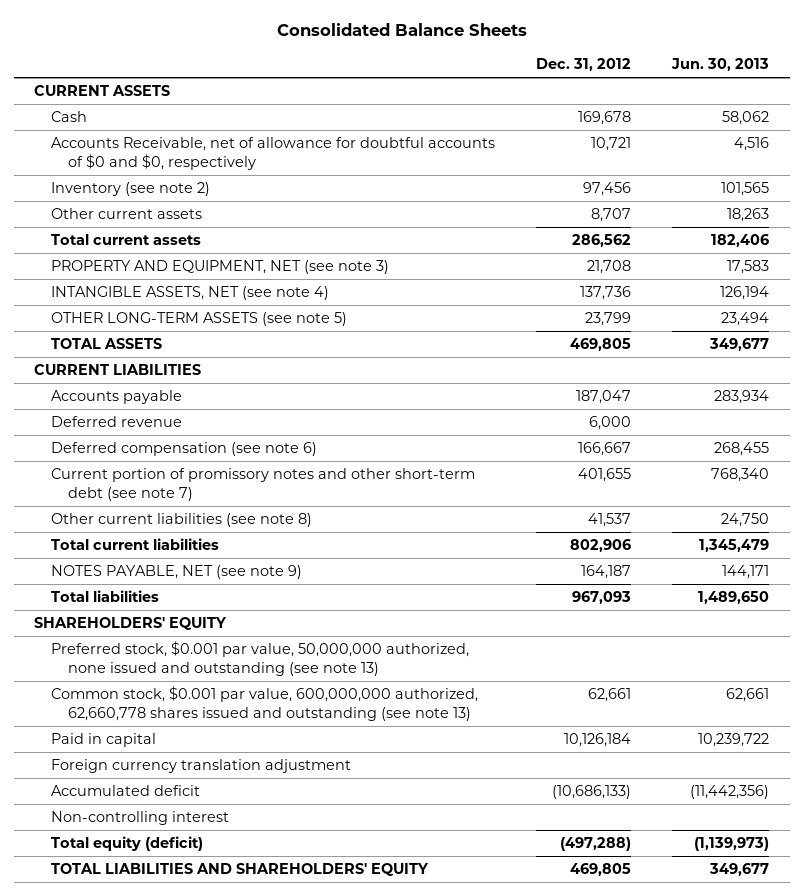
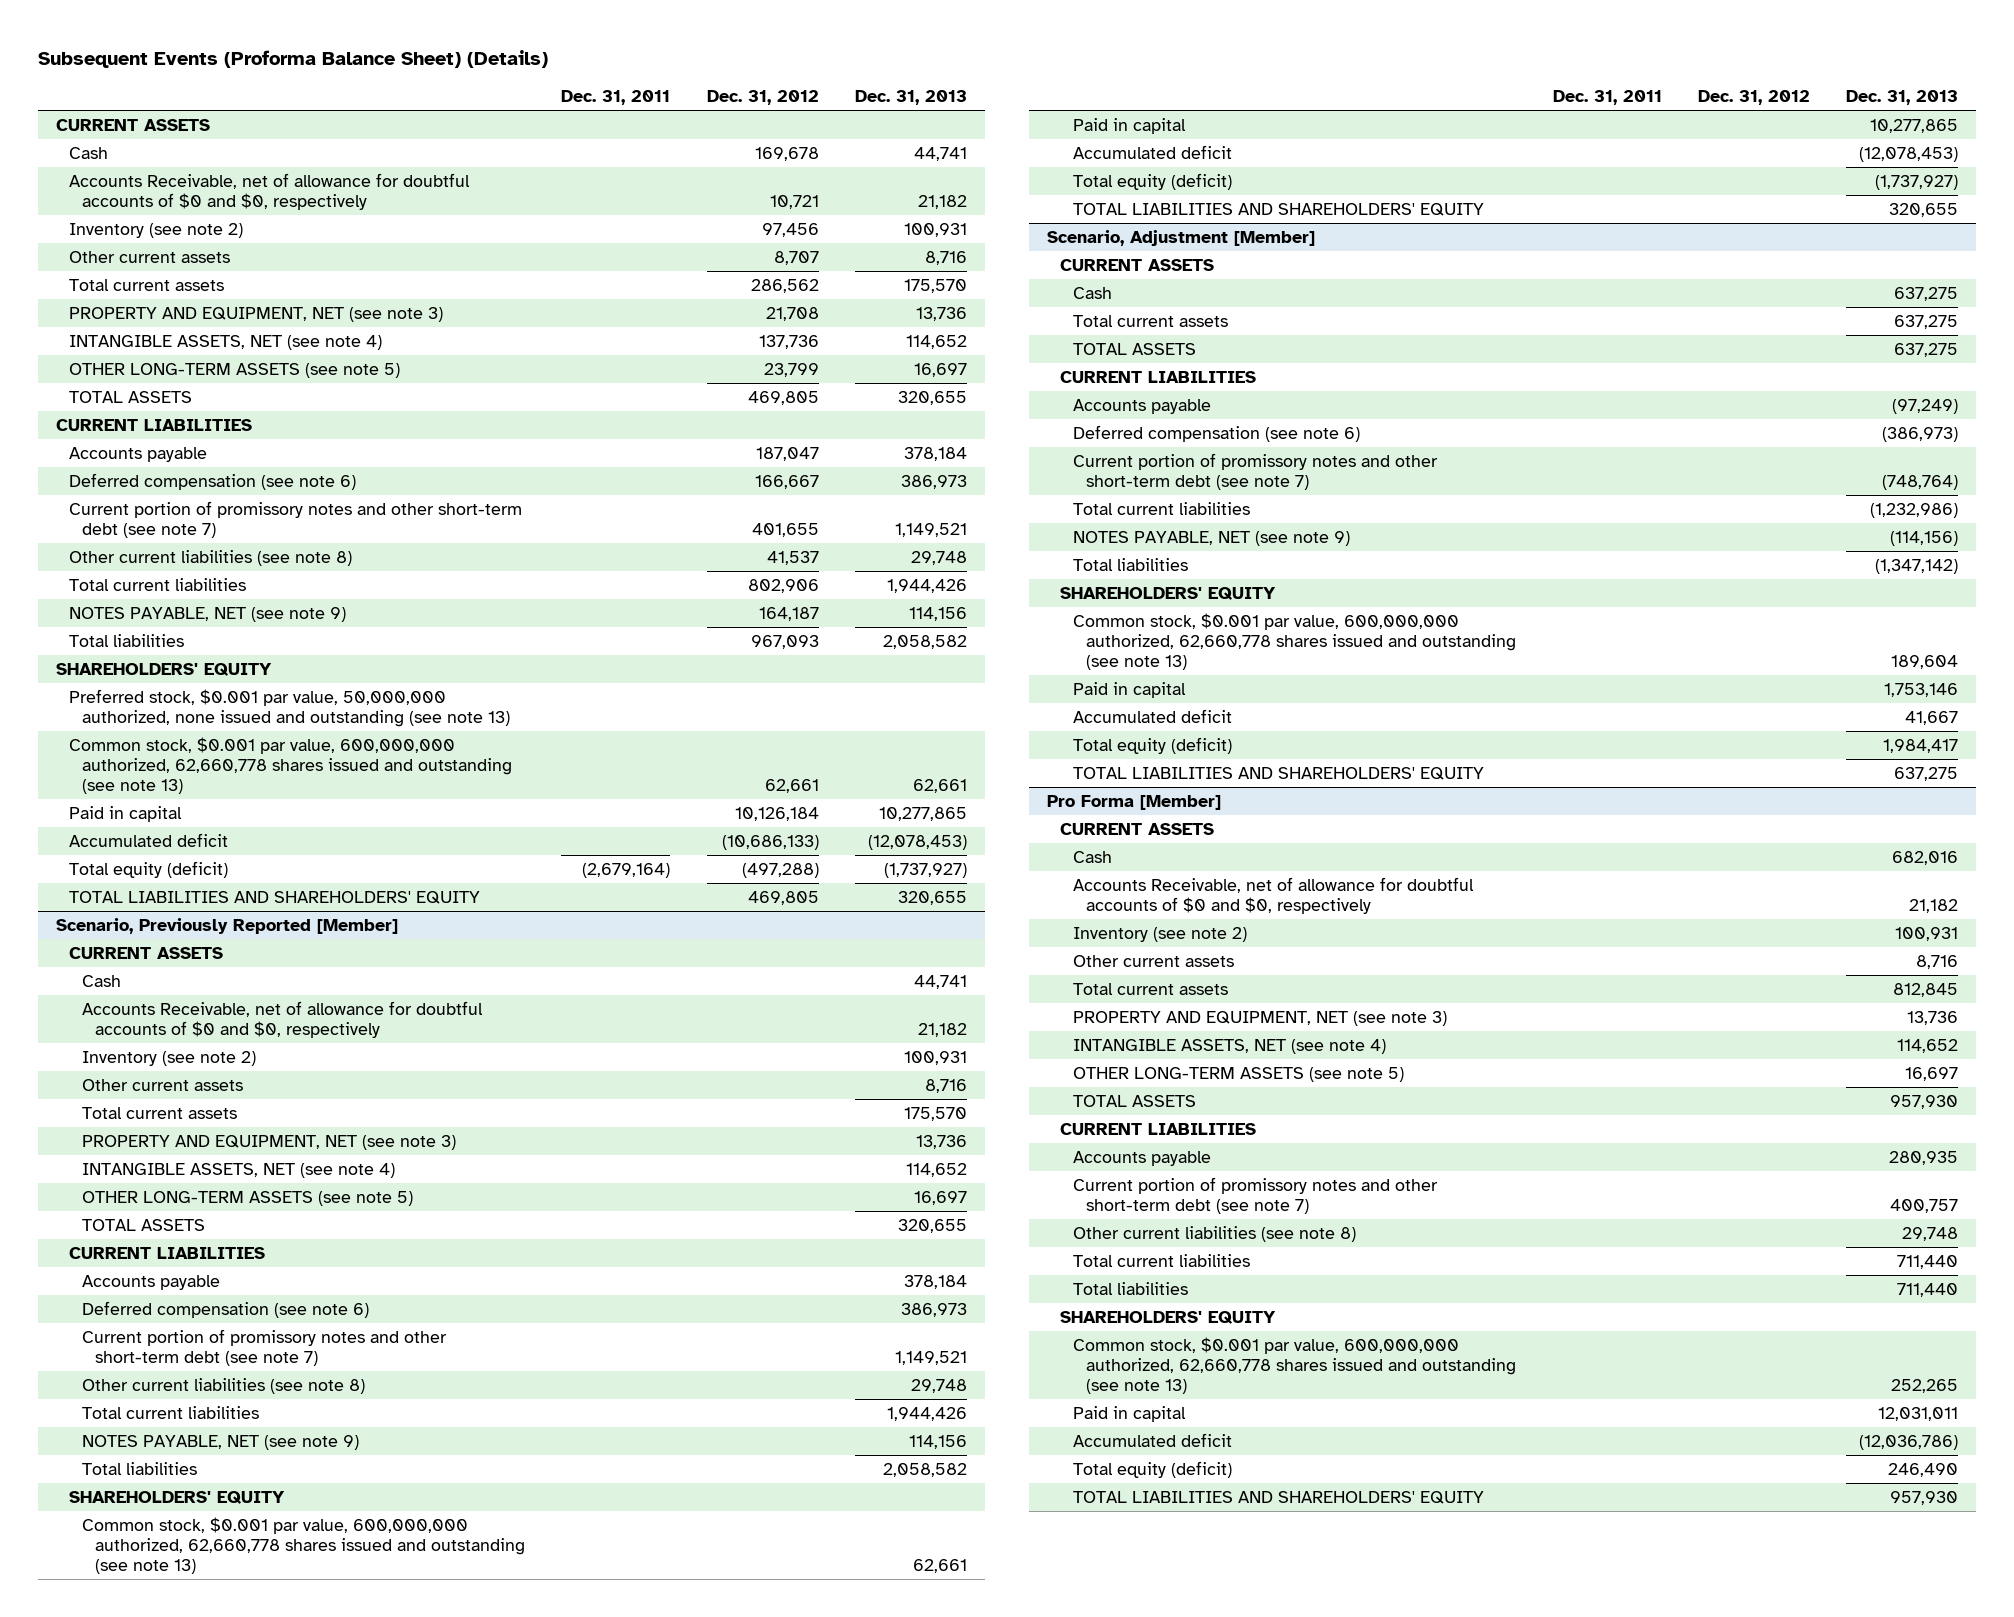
- Consolidated Balance Sheets
+ Subsequent Events (Proforma Balance Sheet) (Details)
- | Dec. 31, 2012 | Jun. 30, 2013
+ | Dec. 31, 2011 | Dec. 31, 2012 | Dec. 31, 2013
- Deferred revenue | 6,000 |
- Foreign currency translation adjustment
- Non-controlling interest
+ Scenario, Previously Reported [Member]
+ CURRENT ASSETS
+ Cash | | | 44,741
+ Accounts Receivable, net of allowance for doubtful accounts of $0 and $0, respectively | | | 21,182
+ Inventory (see note 2) | | | 100,931
+ Other current assets | | | 8,716
+ Total current assets | | | 175,570
+ PROPERTY AND EQUIPMENT, NET (see note 3) | | | 13,736
+ INTANGIBLE ASSETS, NET (see note 4) | | | 114,652
+ OTHER LONG-TERM ASSETS (see note 5) | | | 16,697
+ TOTAL ASSETS | | | 320,655
+ CURRENT LIABILITIES
+ Accounts payable | | | 378,184
+ Deferred compensation (see note 6) | | | 386,973
+ Current portion of promissory notes and other short-term debt (see note 7) | | | 1,149,521
+ Other current liabilities (see note 8) | | | 29,748
+ Total current liabilities | | | 1,944,426
+ NOTES PAYABLE, NET (see note 9) | | | 114,156
+ Total liabilities | | | 2,058,582
+ SHAREHOLDERS' EQUITY
+ Common stock, $0.001 par value, 600,000,000 authorized, 62,660,778 shares issued and outstanding (see note 13) | | | 62,661
+ Paid in capital | | | 10,277,865
+ Accumulated deficit | | | (12,078,453)
+ Total equity (deficit) | | | (1,737,927)
+ TOTAL LIABILITIES AND SHAREHOLDERS' EQUITY | | | 320,655
+ Scenario, Adjustment [Member]
+ CURRENT ASSETS
+ Cash | | | 637,275
+ Total current assets | | | 637,275
+ TOTAL ASSETS | | | 637,275
+ CURRENT LIABILITIES
+ Accounts payable | | | (97,249)
+ Deferred compensation (see note 6) | | | (386,973)
+ Current portion of promissory notes and other short-term debt (see note 7) | | | (748,764)
+ Total current liabilities | | | (1,232,986)
+ NOTES PAYABLE, NET (see note 9) | | | (114,156)
+ Total liabilities | | | (1,347,142)
+ SHAREHOLDERS' EQUITY
+ Common stock, $0.001 par value, 600,000,000 authorized, 62,660,778 shares issued and outstanding (see note 13) | | | 189,604
+ Paid in capital | | | 1,753,146
+ Accumulated deficit | | | 41,667
+ Total equity (deficit) | | | 1,984,417
+ TOTAL LIABILITIES AND SHAREHOLDERS' EQUITY | | | 637,275
+ Pro Forma [Member]
+ CURRENT ASSETS
+ Cash | | | 682,016
+ Accounts Receivable, net of allowance for doubtful accounts of $0 and $0, respectively | | | 21,182
+ Inventory (see note 2) | | | 100,931
+ Other current assets | | | 8,716
+ Total current assets | | | 812,845
+ PROPERTY AND EQUIPMENT, NET (see note 3) | | | 13,736
+ INTANGIBLE ASSETS, NET (see note 4) | | | 114,652
+ OTHER LONG-TERM ASSETS (see note 5) | | | 16,697
+ TOTAL ASSETS | | | 957,930
+ CURRENT LIABILITIES
+ Accounts payable | | | 280,935
+ Current portion of promissory notes and other short-term debt (see note 7) | | | 400,757
+ Other current liabilities (see note 8) | | | 29,748
+ Total current liabilities | | | 711,440
+ Total liabilities | | | 711,440
+ SHAREHOLDERS' EQUITY
+ Common stock, $0.001 par value, 600,000,000 authorized, 62,660,778 shares issued and outstanding (see note 13) | | | 252,265
+ Paid in capital | | | 12,031,011
+ Accumulated deficit | | | (12,036,786)
+ Total equity (deficit) | | | 246,490
+ TOTAL LIABILITIES AND SHAREHOLDERS' EQUITY | | | 957,930

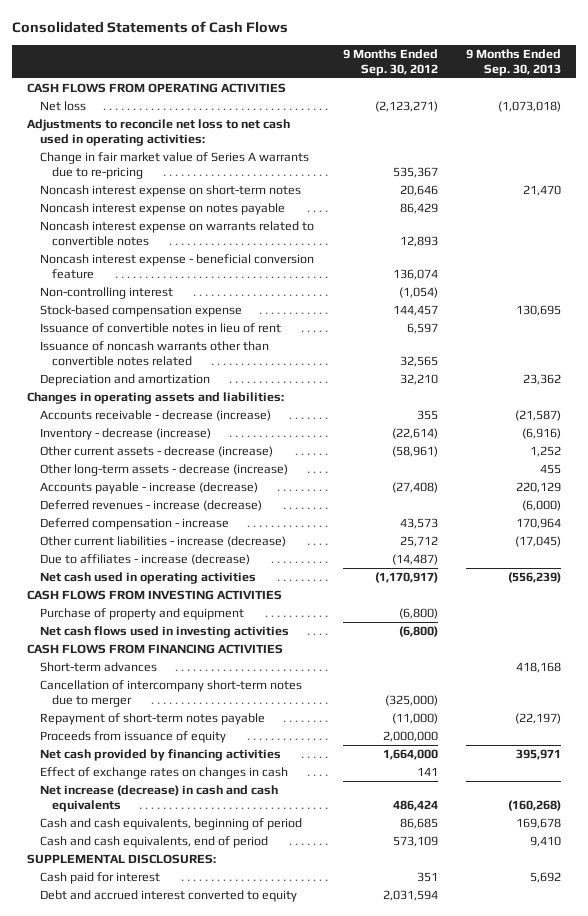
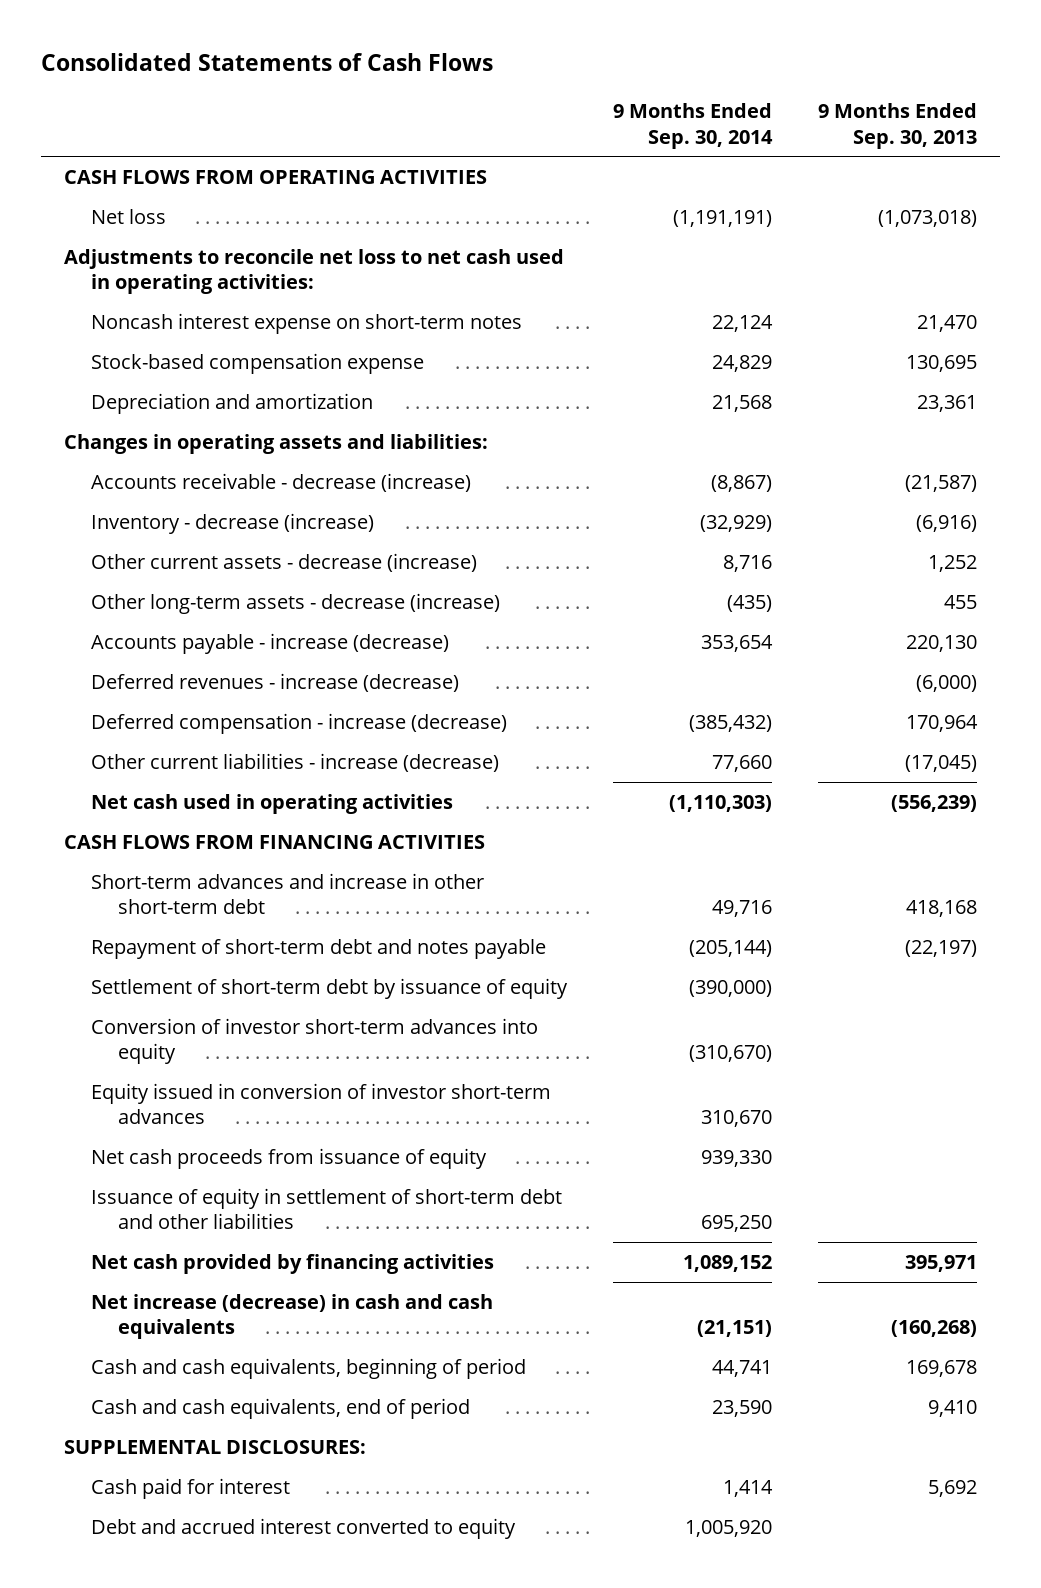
- | 9 Months Ended Sep. 30, 2012 | 9 Months Ended Sep. 30, 2013
+ | 9 Months Ended Sep. 30, 2014 | 9 Months Ended Sep. 30, 2013
- Change in fair market value of Series A warrants due to re-pricing | 535,367 |
- Noncash interest expense on notes payable | 86,429 |
- Noncash interest expense on warrants related to convertible notes | 12,893 |
- Noncash interest expense - beneficial conversion feature | 136,074 |
- Non-controlling interest | (1,054) |
- Issuance of convertible notes in lieu of rent | 6,597 |
- Issuance of noncash warrants other than convertible notes related | 32,565 |
- Depreciation and amortization | 32,210 | 23,362
+ Depreciation and amortization | 21,568 | 23,361
- Accounts payable - increase (decrease) | (27,408) | 220,129
+ Accounts payable - increase (decrease) | 353,654 | 220,130
- Deferred compensation - increase | 43,573 | 170,964
+ Deferred compensation - increase (decrease) | (385,432) | 170,964
- Due to affiliates - increase (decrease) | (14,487) |
- CASH FLOWS FROM INVESTING ACTIVITIES
- Purchase of property and equipment | (6,800) |
- Net cash flows used in investing activities | (6,800) |
- Short-term advances | | 418,168
- Cancellation of intercompany short-term notes due to merger | (325,000) |
- Repayment of short-term notes payable | (11,000) | (22,197)
- Proceeds from issuance of equity | 2,000,000 |
+ Short-term advances and increase in other short-term debt | 49,716 | 418,168
+ Repayment of short-term debt and notes payable | (205,144) | (22,197)
+ Settlement of short-term debt by issuance of equity | (390,000) |
+ Conversion of investor short-term advances into equity | (310,670) |
+ Equity issued in conversion of investor short-term advances | 310,670 |
+ Net cash proceeds from issuance of equity | 939,330 |
+ Issuance of equity in settlement of short-term debt and other liabilities | 695,250 |
- Effect of exchange rates on changes in cash | 141 |

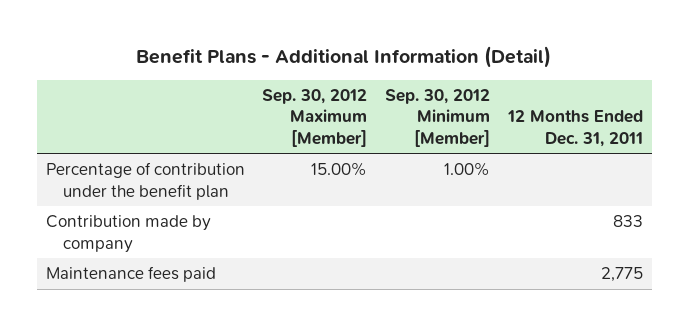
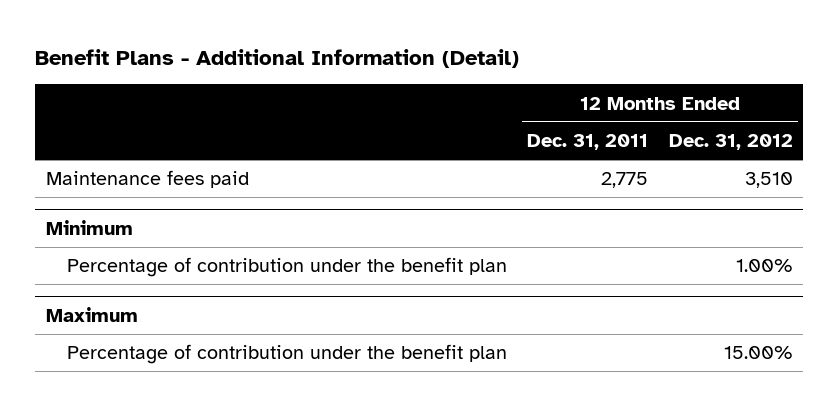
- | Sep. 30, 2012 Maximum [Member] | Sep. 30, 2012 Minimum [Member] | 12 Months Ended Dec. 31, 2011
+ | 12 Months Ended Dec. 31, 2011 | 12 Months Ended Dec. 31, 2012
- Percentage of contribution under the benefit plan | 15.00% | 1.00% |
- Contribution made by company | | | 833
+ Minimum
+ Percentage of contribution under the benefit plan | | 1.00%
+ Maximum
+ Percentage of contribution under the benefit plan | | 15.00%

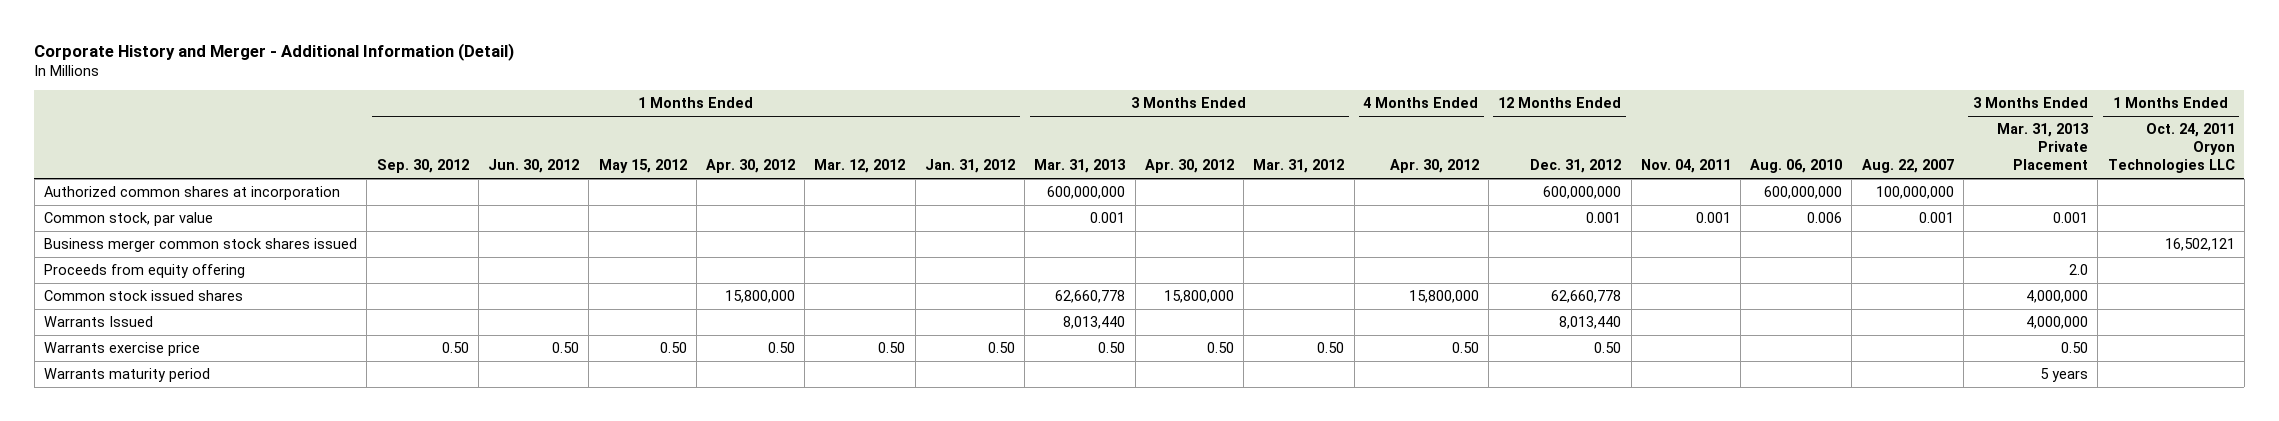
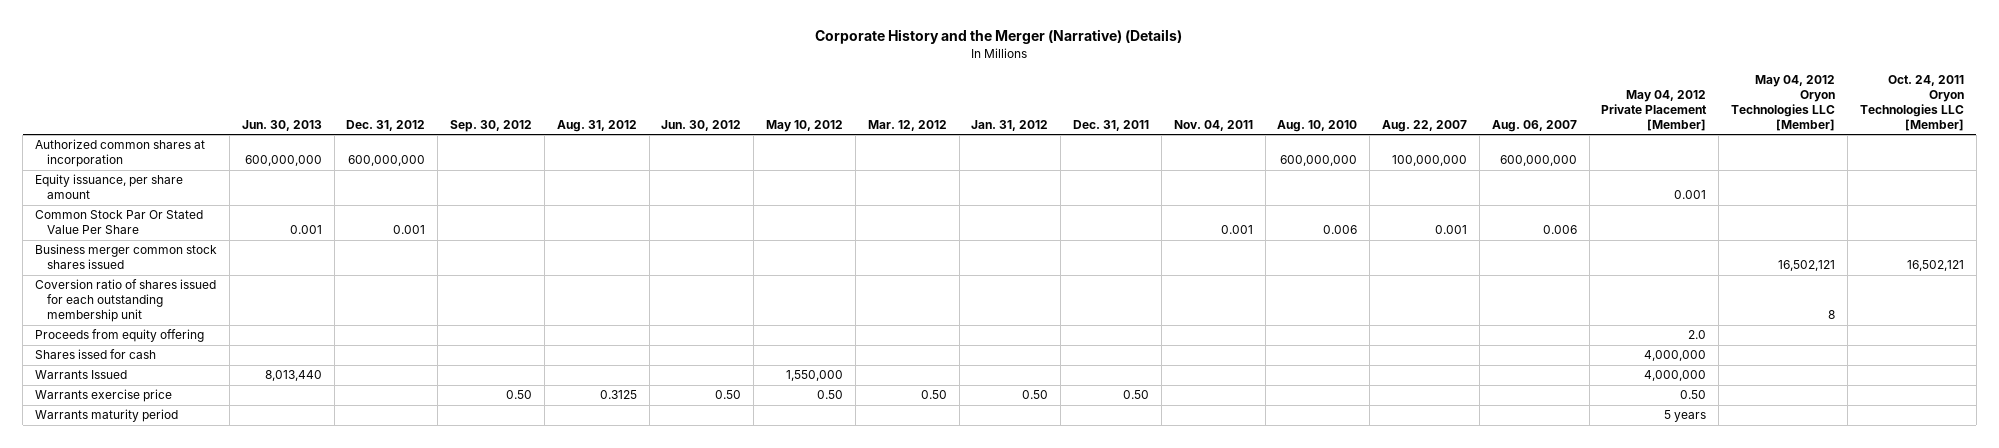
- Corporate History and Merger - Additional Information (Detail)
+ Corporate History and the Merger (Narrative) (Details)
- | 1 Months Ended Sep. 30, 2012 | 1 Months Ended Jun. 30, 2012 | 1 Months Ended May 15, 2012 | 1 Months Ended Apr. 30, 2012 | 1 Months Ended Mar. 12, 2012 | 1 Months Ended Jan. 31, 2012 | 3 Months Ended Mar. 31, 2013 | 3 Months Ended Apr. 30, 2012 | 3 Months Ended Mar. 31, 2012 | 4 Months Ended Apr. 30, 2012 | 12 Months Ended Dec. 31, 2012 | Nov. 04, 2011 | Aug. 06, 2010 | Aug. 22, 2007 | 3 Months Ended Mar. 31, 2013 Private Placement | 1 Months Ended Oct. 24, 2011 Oryon Technologies LLC
+ | Jun. 30, 2013 | Dec. 31, 2012 | Sep. 30, 2012 | Aug. 31, 2012 | Jun. 30, 2012 | May 10, 2012 | Mar. 12, 2012 | Jan. 31, 2012 | Dec. 31, 2011 | Nov. 04, 2011 | Aug. 10, 2010 | Aug. 22, 2007 | Aug. 06, 2007 | May 04, 2012 Private Placement [Member] | May 04, 2012 Oryon Technologies LLC [Member] | Oct. 24, 2011 Oryon Technologies LLC [Member]
- Common stock, par value | | | | | | | 0.001 | | | | 0.001 | 0.001 | 0.006 | 0.001 | 0.001 |
+ Equity issuance, per share amount | | | | | | | | | | | | | | 0.001 | |
+ Common Stock Par Or Stated Value Per Share | 0.001 | 0.001 | | | | | | | | 0.001 | 0.006 | 0.001 | 0.006 | | |
+ Coversion ratio of shares issued for each outstanding membership unit | | | | | | | | | | | | | | | 8 |
- Common stock issued shares | | | | 15,800,000 | | | 62,660,778 | 15,800,000 | | 15,800,000 | 62,660,778 | | | | 4,000,000 |
+ Shares issed for cash | | | | | | | | | | | | | | 4,000,000 | |

